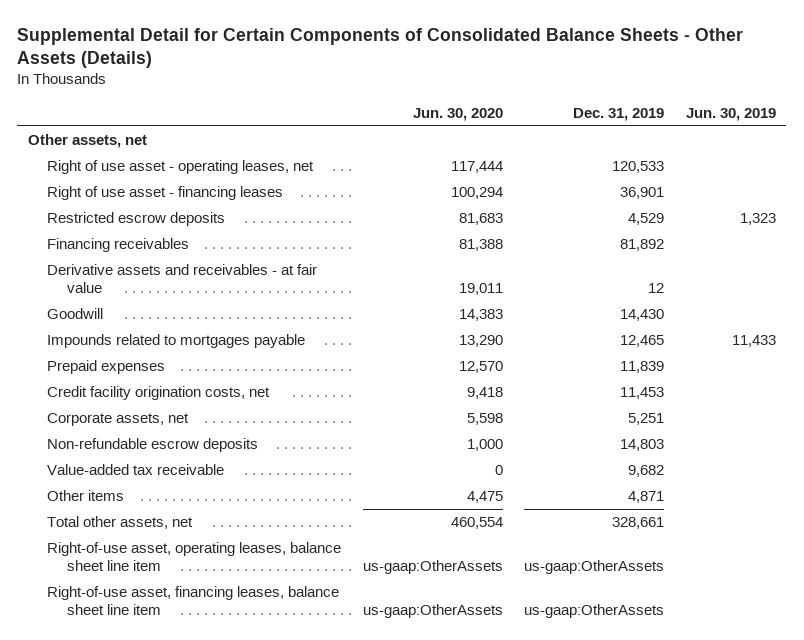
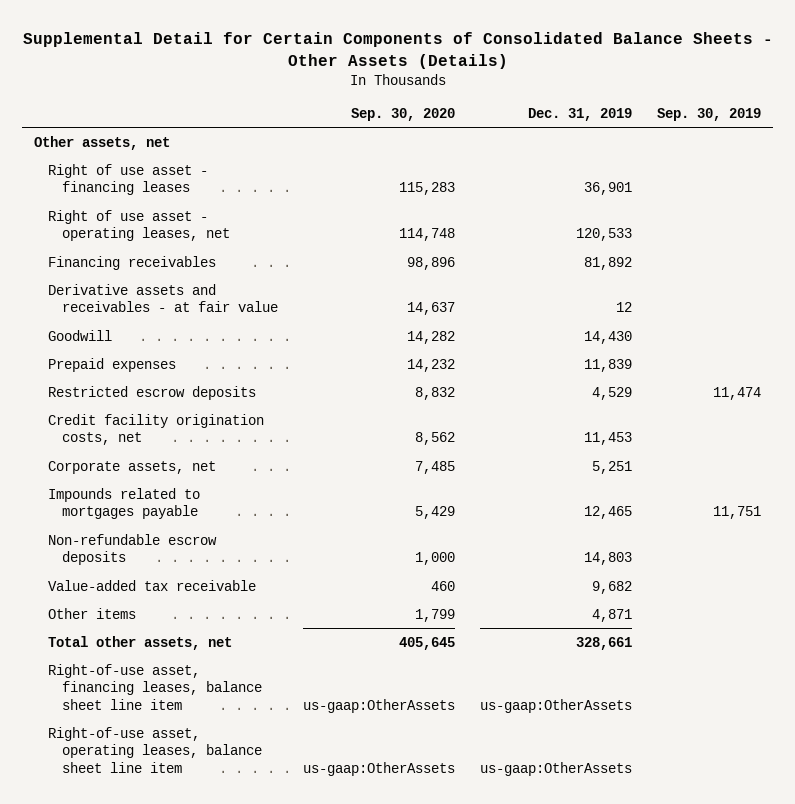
- | Jun. 30, 2020 | Dec. 31, 2019 | Jun. 30, 2019
+ | Sep. 30, 2020 | Dec. 31, 2019 | Sep. 30, 2019
moved down: Right of use asset - operating leases, net | 114,748 | 120,533 |
moved down: Restricted escrow deposits | 8,832 | 4,529 | 11,474
moved down: Impounds related to mortgages payable | 5,429 | 12,465 | 11,751
moved down: Right-of-use asset, operating leases, balance sheet line item | us-gaap:OtherAssets | us-gaap:OtherAssets |

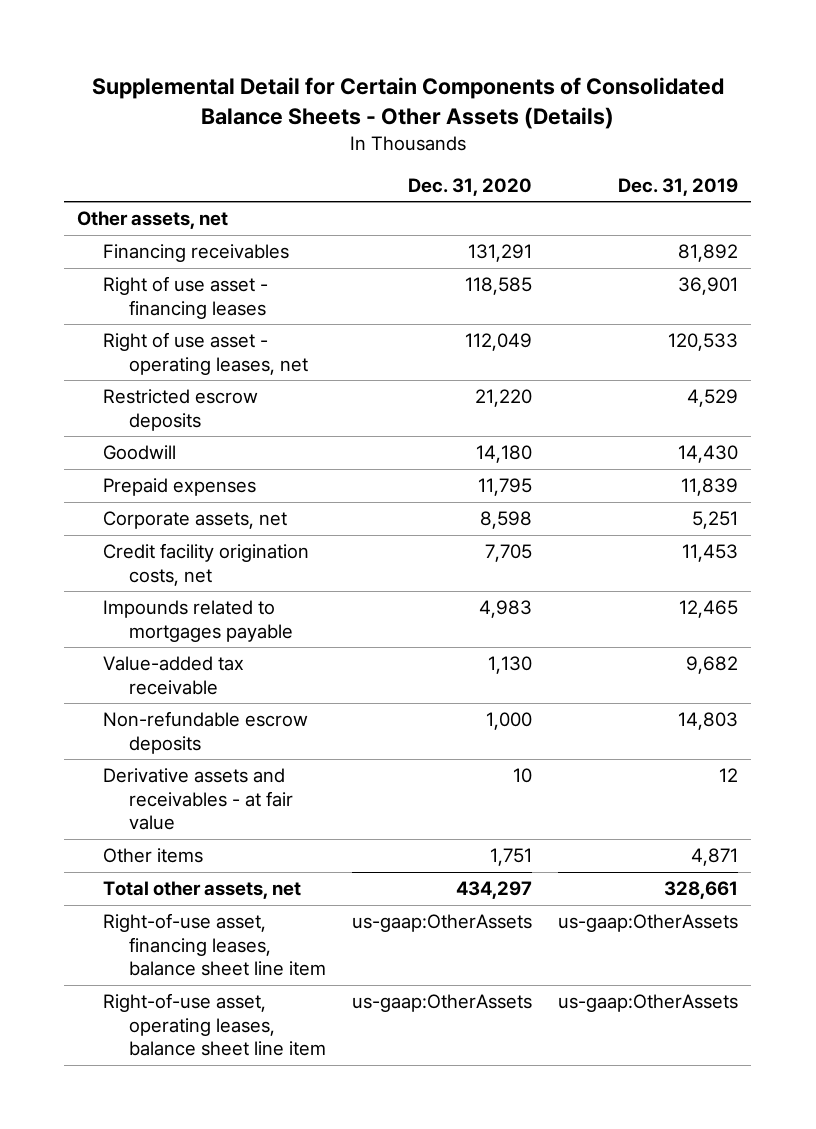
- | Sep. 30, 2020 | Dec. 31, 2019 | Sep. 30, 2019
+ | Dec. 31, 2020 | Dec. 31, 2019
moved up: Financing receivables | 131,291 | 81,892
moved up: Restricted escrow deposits | 21,220 | 4,529
moved down: Credit facility origination costs, net | 7,705 | 11,453
moved down: Non-refundable escrow deposits | 1,000 | 14,803
moved down: Derivative assets and receivables - at fair value | 10 | 12

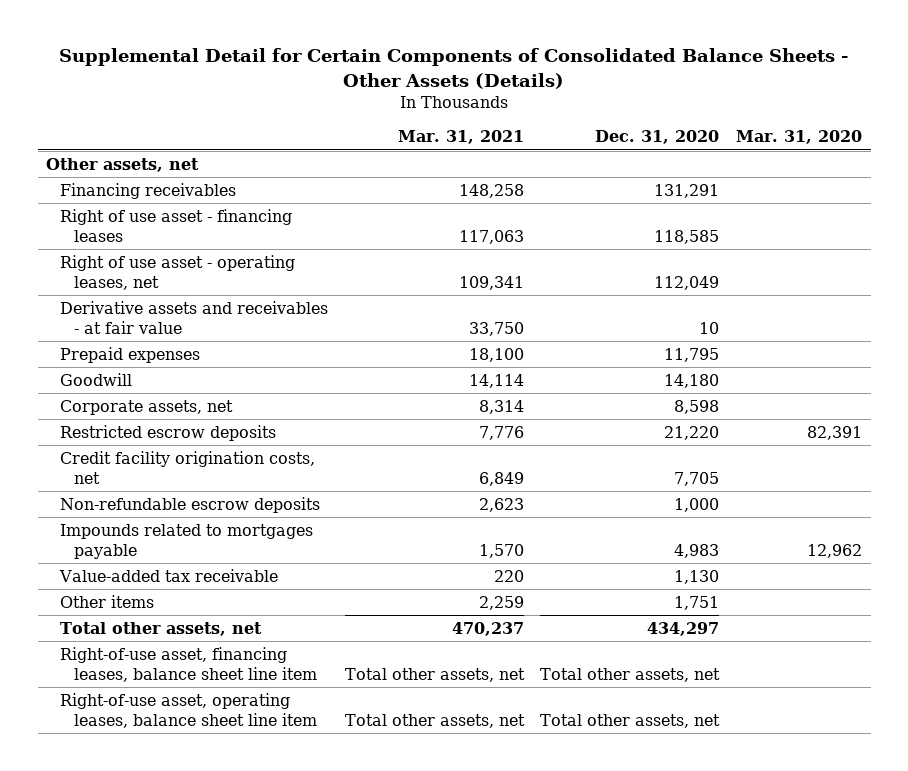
- | Dec. 31, 2020 | Dec. 31, 2019
+ | Mar. 31, 2021 | Dec. 31, 2020 | Mar. 31, 2020
moved up: Derivative assets and receivables - at fair value | 33,750 | 10 |
moved down: Goodwill | 14,114 | 14,180 |
moved down: Restricted escrow deposits | 7,776 | 21,220 | 82,391
moved up: Non-refundable escrow deposits | 2,623 | 1,000 |
- Right-of-use asset, financing leases, balance sheet line item | us-gaap:OtherAssets | us-gaap:OtherAssets
- Right-of-use asset, operating leases, balance sheet line item | us-gaap:OtherAssets | us-gaap:OtherAssets
+ Right-of-use asset, financing leases, balance sheet line item | Total other assets, net | Total other assets, net |
+ Right-of-use asset, operating leases, balance sheet line item | Total other assets, net | Total other assets, net |

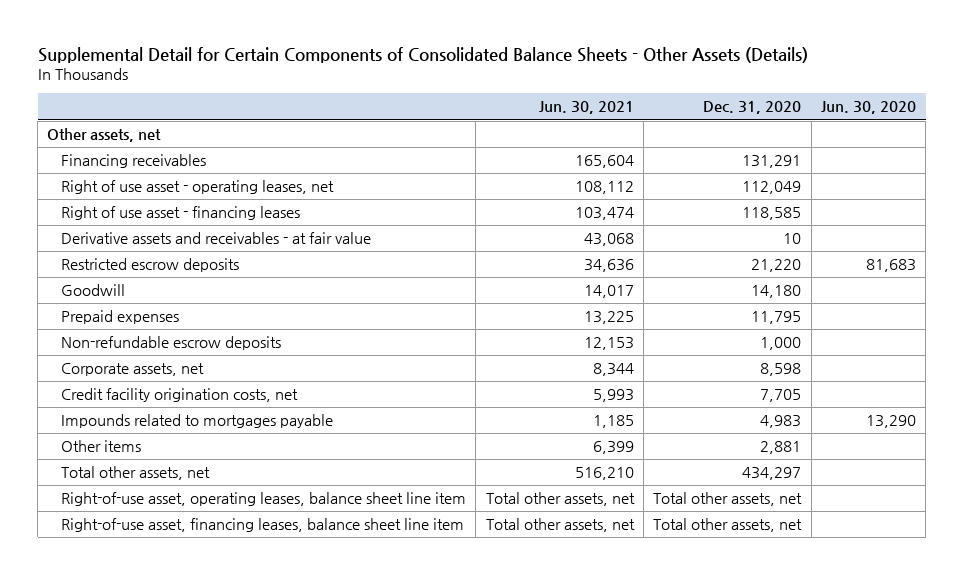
- | Mar. 31, 2021 | Dec. 31, 2020 | Mar. 31, 2020
+ | Jun. 30, 2021 | Dec. 31, 2020 | Jun. 30, 2020
moved down: Right of use asset - financing leases | 103,474 | 118,585 |
moved up: Restricted escrow deposits | 34,636 | 21,220 | 81,683
moved down: Prepaid expenses | 13,225 | 11,795 |
moved up: Non-refundable escrow deposits | 12,153 | 1,000 |
- Value-added tax receivable | 220 | 1,130 |
- Other items | 2,259 | 1,751 |
+ Other items | 6,399 | 2,881 |
moved down: Right-of-use asset, financing leases, balance sheet line item | Total other assets, net | Total other assets, net |

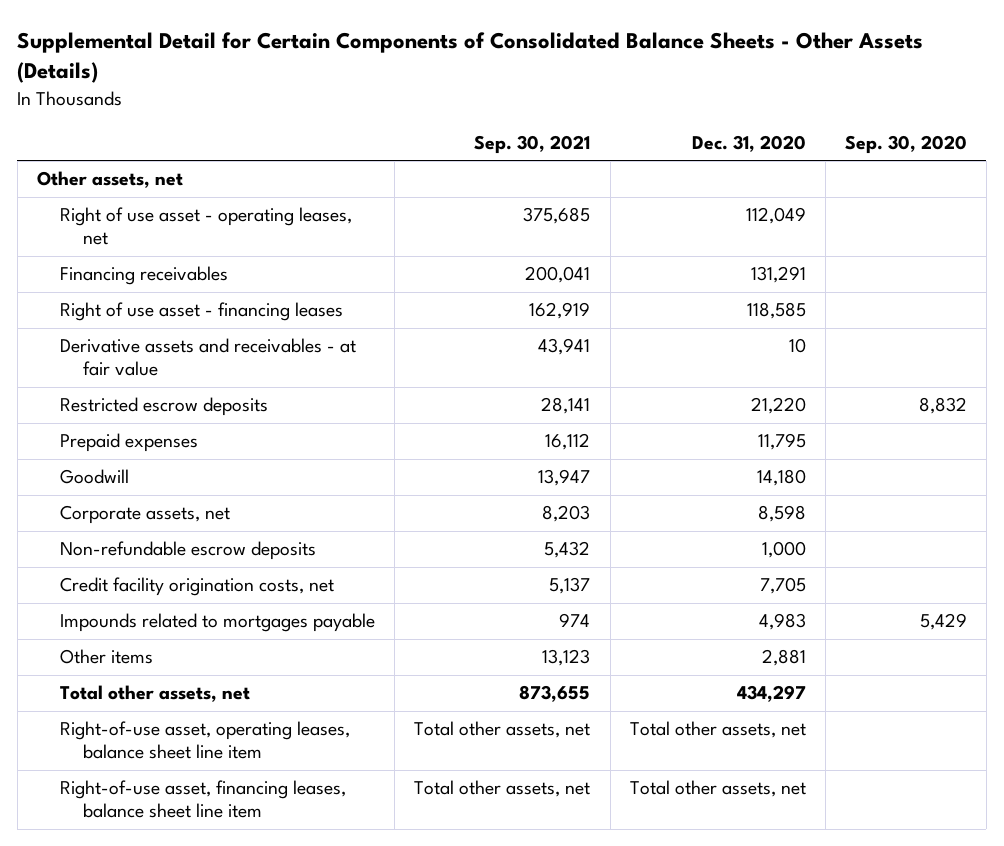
- | Jun. 30, 2021 | Dec. 31, 2020 | Jun. 30, 2020
+ | Sep. 30, 2021 | Dec. 31, 2020 | Sep. 30, 2020
moved down: Financing receivables | 200,041 | 131,291 |
moved down: Goodwill | 13,947 | 14,180 |
moved down: Non-refundable escrow deposits | 5,432 | 1,000 |

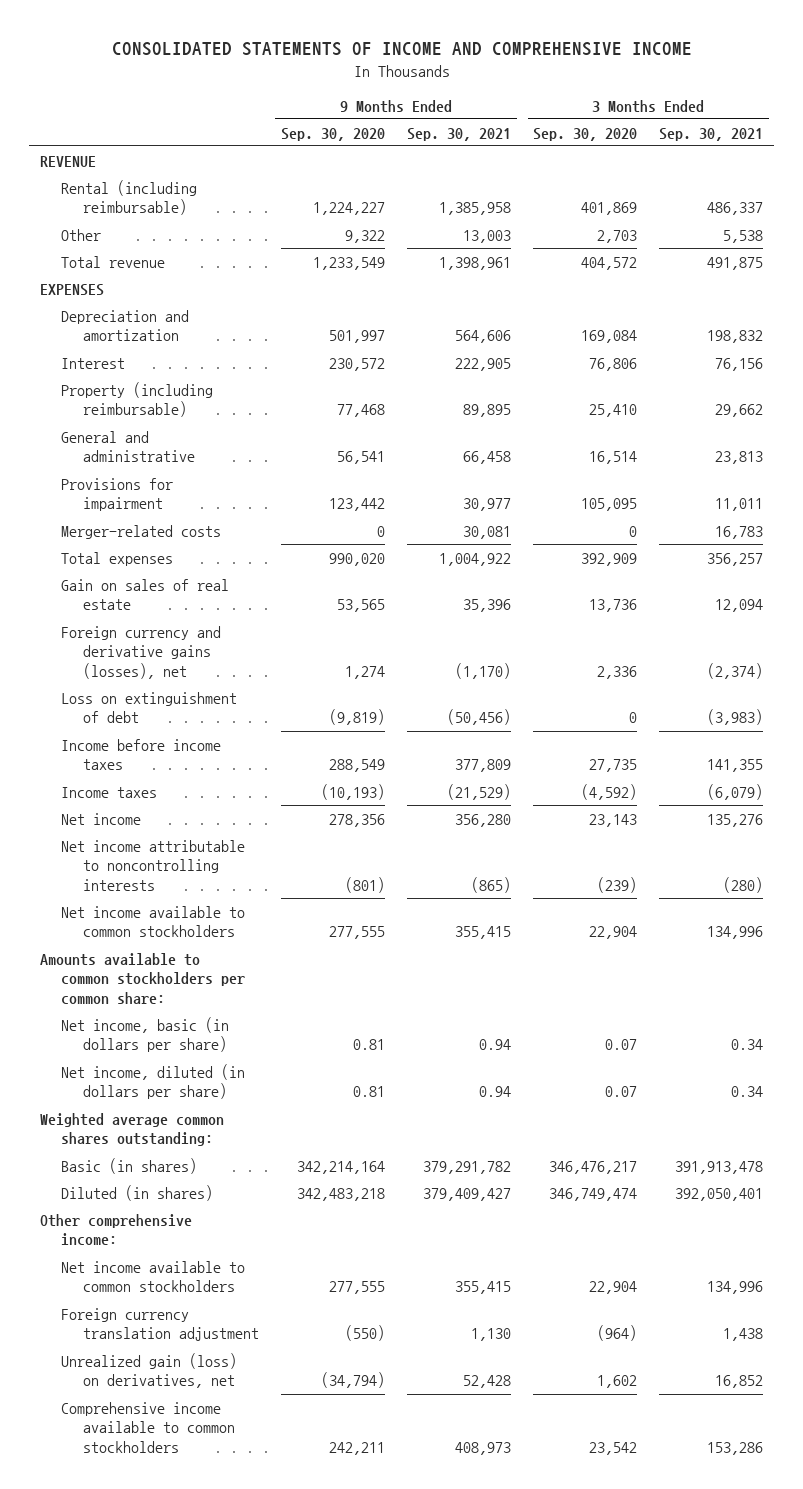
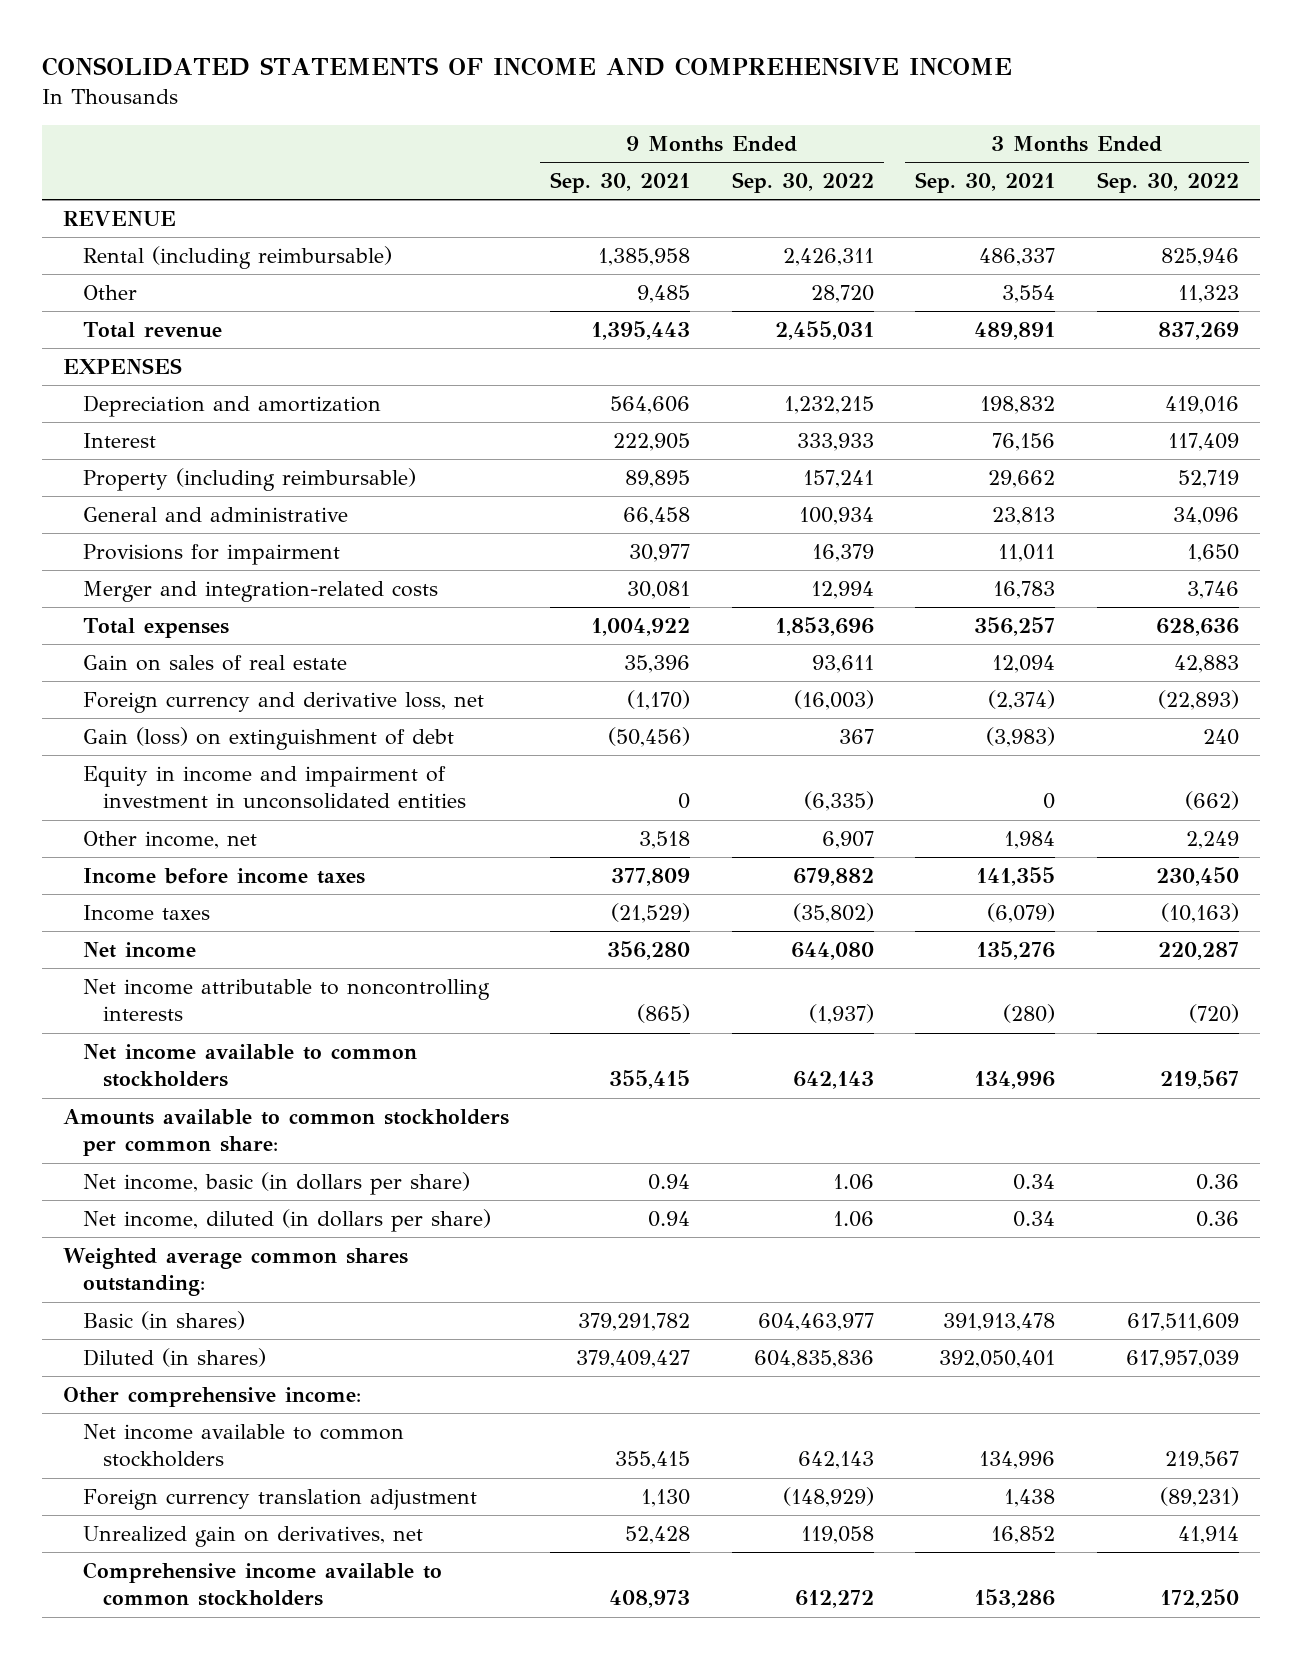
- | 9 Months Ended Sep. 30, 2020 | 9 Months Ended Sep. 30, 2021 | 3 Months Ended Sep. 30, 2020 | 3 Months Ended Sep. 30, 2021
+ | 9 Months Ended Sep. 30, 2021 | 9 Months Ended Sep. 30, 2022 | 3 Months Ended Sep. 30, 2021 | 3 Months Ended Sep. 30, 2022
- Other | 9,322 | 13,003 | 2,703 | 5,538
- Total revenue | 1,233,549 | 1,398,961 | 404,572 | 491,875
+ Other | 9,485 | 28,720 | 3,554 | 11,323
+ Total revenue | 1,395,443 | 2,455,031 | 489,891 | 837,269
- Merger-related costs | 0 | 30,081 | 0 | 16,783
+ Merger and integration-related costs | 30,081 | 12,994 | 16,783 | 3,746
- Foreign currency and derivative gains (losses), net | 1,274 | (1,170) | 2,336 | (2,374)
- Loss on extinguishment of debt | (9,819) | (50,456) | 0 | (3,983)
+ Foreign currency and derivative loss, net | (1,170) | (16,003) | (2,374) | (22,893)
+ Gain (loss) on extinguishment of debt | (50,456) | 367 | (3,983) | 240
+ Equity in income and impairment of investment in unconsolidated entities | 0 | (6,335) | 0 | (662)
+ Other income, net | 3,518 | 6,907 | 1,984 | 2,249
- Unrealized gain (loss) on derivatives, net | (34,794) | 52,428 | 1,602 | 16,852
+ Unrealized gain on derivatives, net | 52,428 | 119,058 | 16,852 | 41,914

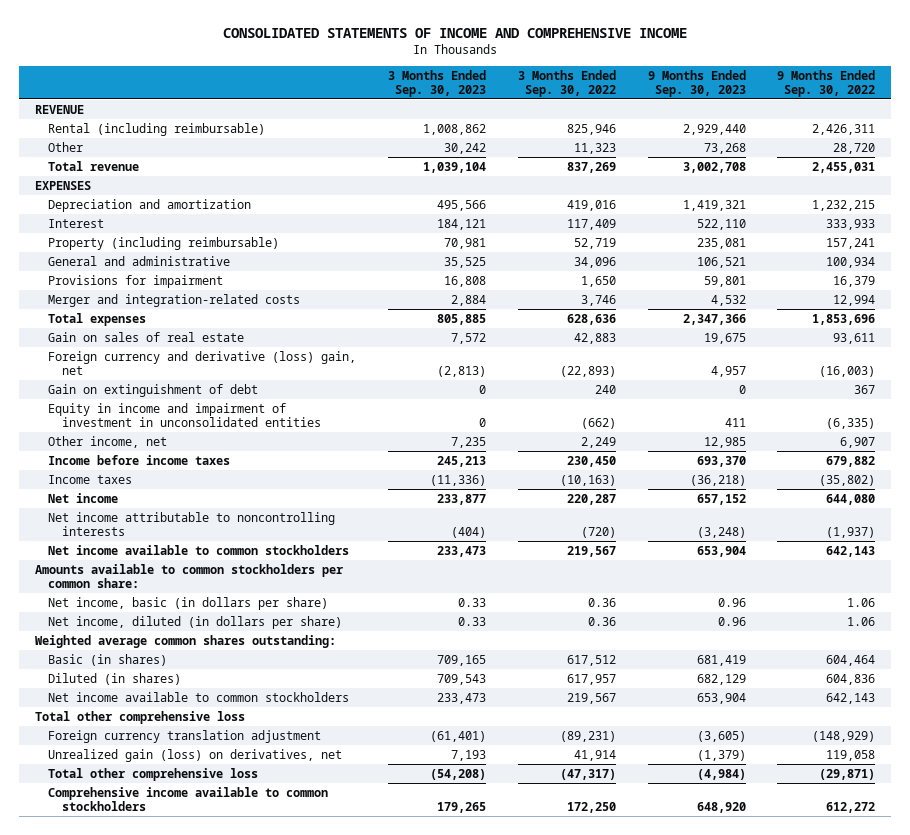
- | 9 Months Ended Sep. 30, 2021 | 9 Months Ended Sep. 30, 2022 | 3 Months Ended Sep. 30, 2021 | 3 Months Ended Sep. 30, 2022
+ | 3 Months Ended Sep. 30, 2023 | 3 Months Ended Sep. 30, 2022 | 9 Months Ended Sep. 30, 2023 | 9 Months Ended Sep. 30, 2022
- Foreign currency and derivative loss, net | (1,170) | (16,003) | (2,374) | (22,893)
- Gain (loss) on extinguishment of debt | (50,456) | 367 | (3,983) | 240
+ Foreign currency and derivative (loss) gain, net | (2,813) | (22,893) | 4,957 | (16,003)
+ Gain on extinguishment of debt | 0 | 240 | 0 | 367
- Basic (in shares) | 379,291,782 | 604,463,977 | 391,913,478 | 617,511,609
- Diluted (in shares) | 379,409,427 | 604,835,836 | 392,050,401 | 617,957,039
- Other comprehensive income:
+ Basic (in shares) | 709,165 | 617,512 | 681,419 | 604,464
+ Diluted (in shares) | 709,543 | 617,957 | 682,129 | 604,836
+ Total other comprehensive loss
- Unrealized gain on derivatives, net | 52,428 | 119,058 | 16,852 | 41,914
+ Unrealized gain (loss) on derivatives, net | 7,193 | 41,914 | (1,379) | 119,058
+ Total other comprehensive loss | (54,208) | (47,317) | (4,984) | (29,871)

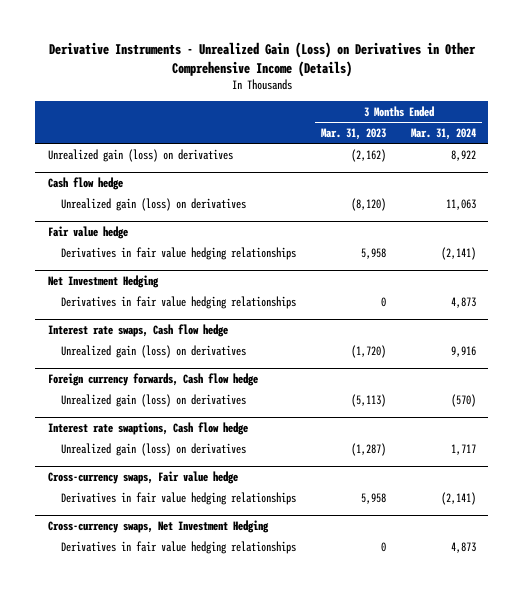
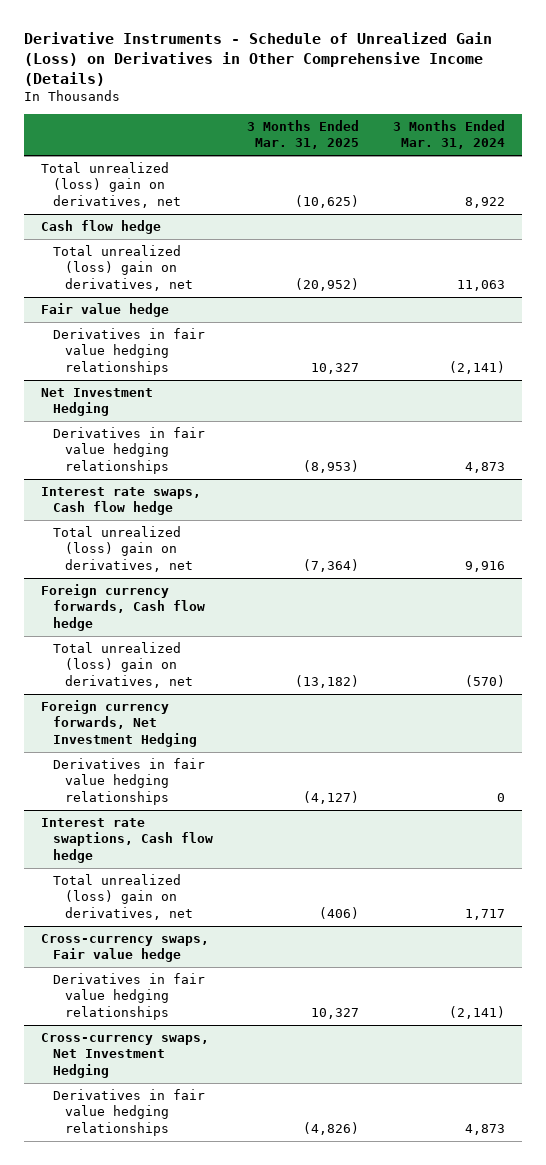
- Derivative Instruments - Unrealized Gain (Loss) on Derivatives in Other Comprehensive Income (Details)
+ Derivative Instruments - Schedule of Unrealized Gain (Loss) on Derivatives in Other Comprehensive Income (Details)
- | 3 Months Ended Mar. 31, 2023 | 3 Months Ended Mar. 31, 2024
+ | 3 Months Ended Mar. 31, 2025 | 3 Months Ended Mar. 31, 2024
- Unrealized gain (loss) on derivatives | (2,162) | 8,922
+ Total unrealized (loss) gain on derivatives, net | (10,625) | 8,922
@ Cash flow hedge
- Unrealized gain (loss) on derivatives | (8,120) | 11,063
+ Total unrealized (loss) gain on derivatives, net | (20,952) | 11,063
@ Interest rate swaps, Cash flow hedge
- Unrealized gain (loss) on derivatives | (1,720) | 9,916
+ Total unrealized (loss) gain on derivatives, net | (7,364) | 9,916
@ Foreign currency forwards, Cash flow hedge
- Unrealized gain (loss) on derivatives | (5,113) | (570)
+ Total unrealized (loss) gain on derivatives, net | (13,182) | (570)
+ Foreign currency forwards, Net Investment Hedging
+ Derivatives in fair value hedging relationships | (4,127) | 0
@ Interest rate swaptions, Cash flow hedge
- Unrealized gain (loss) on derivatives | (1,287) | 1,717
+ Total unrealized (loss) gain on derivatives, net | (406) | 1,717

